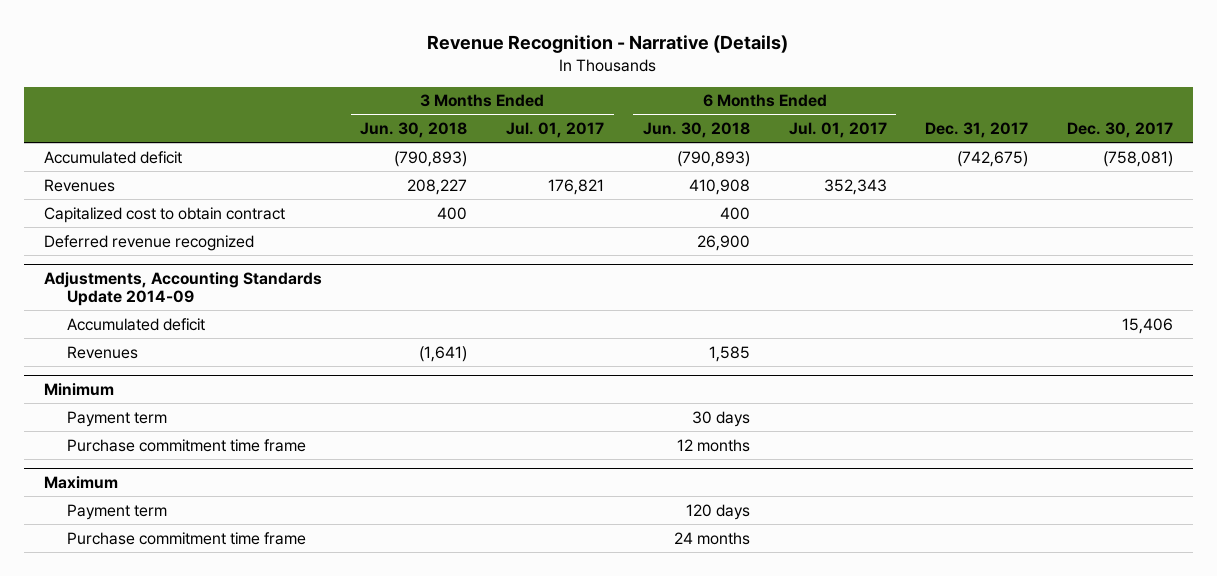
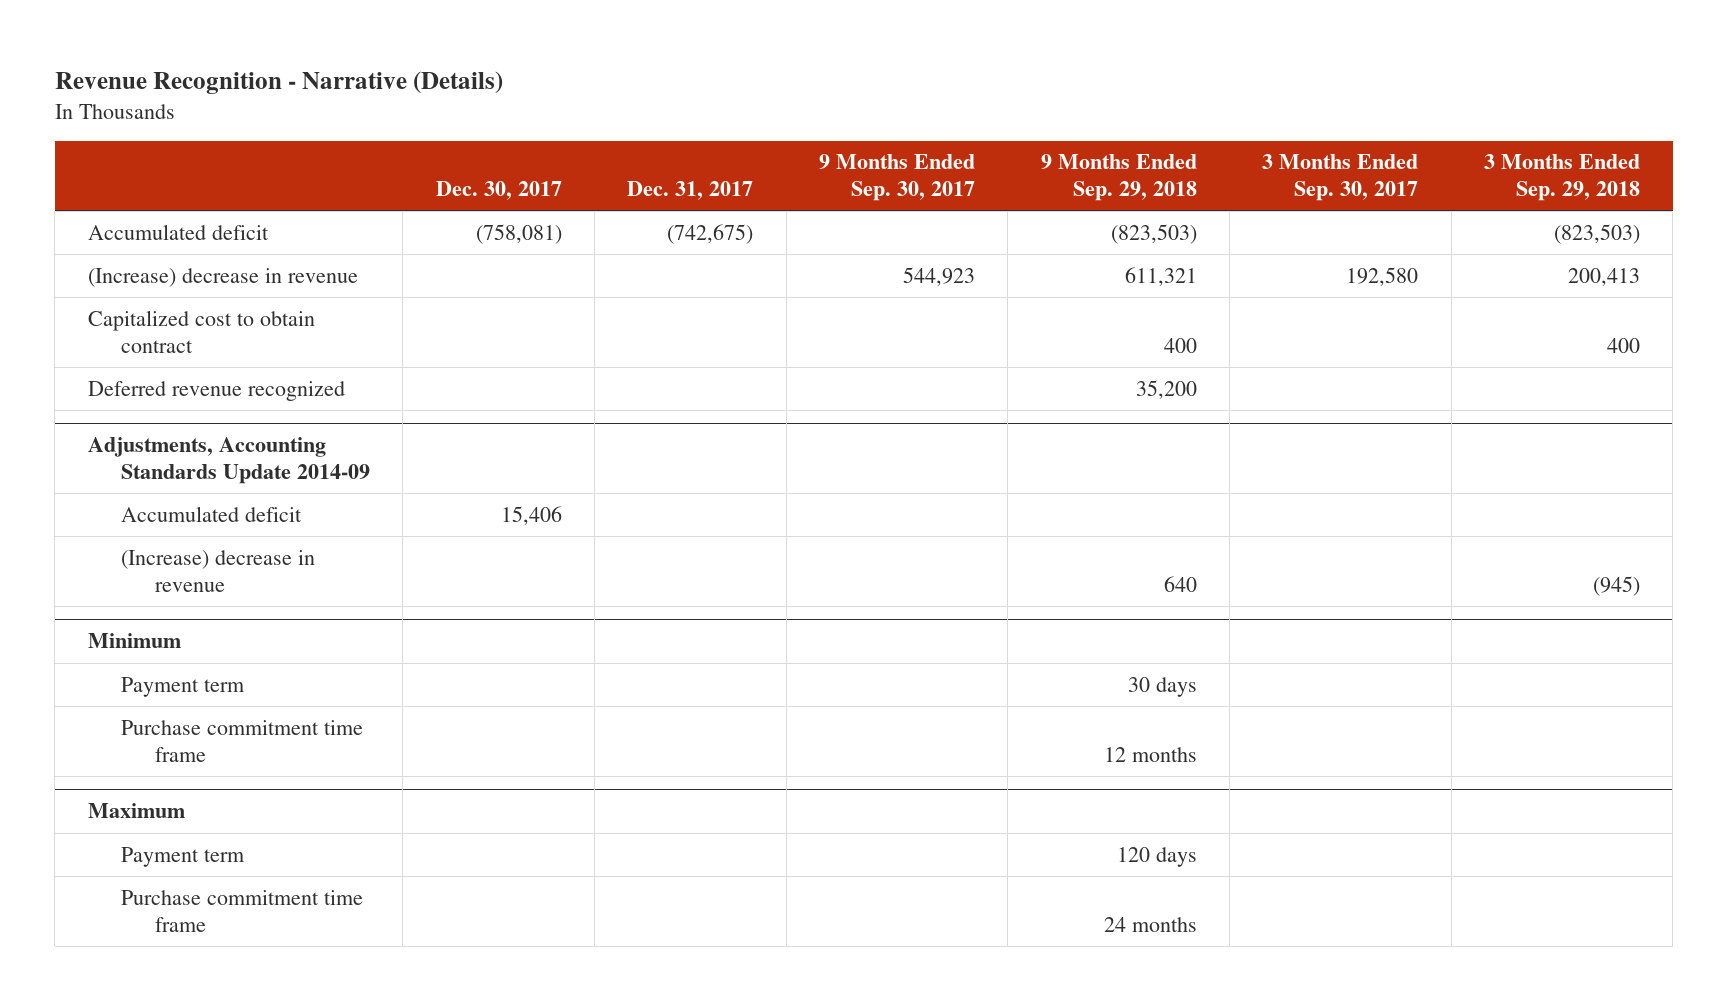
- | 3 Months Ended Jun. 30, 2018 | 3 Months Ended Jul. 01, 2017 | 6 Months Ended Jun. 30, 2018 | 6 Months Ended Jul. 01, 2017 | Dec. 31, 2017 | Dec. 30, 2017
+ | Dec. 30, 2017 | Dec. 31, 2017 | 9 Months Ended Sep. 30, 2017 | 9 Months Ended Sep. 29, 2018 | 3 Months Ended Sep. 30, 2017 | 3 Months Ended Sep. 29, 2018
- Revenues | 208,227 | 176,821 | 410,908 | 352,343 | |
+ (Increase) decrease in revenue | | | 544,923 | 611,321 | 192,580 | 200,413
@ Adjustments, Accounting Standards Update 2014-09
- Revenues | (1,641) | | 1,585 | | |
+ (Increase) decrease in revenue | | | | 640 | | (945)

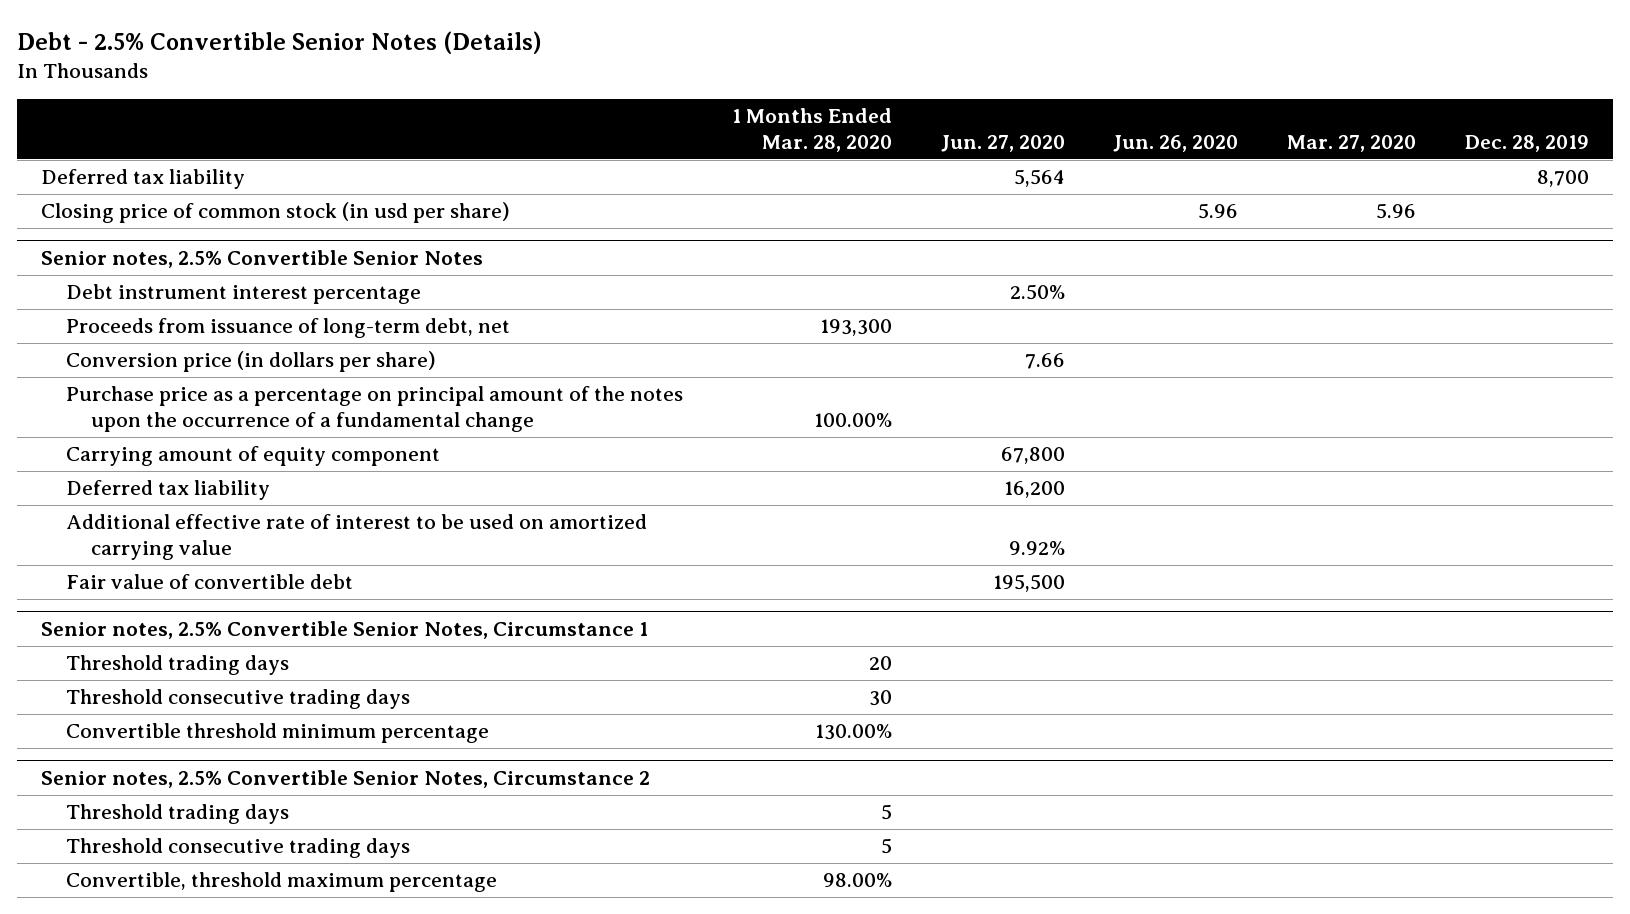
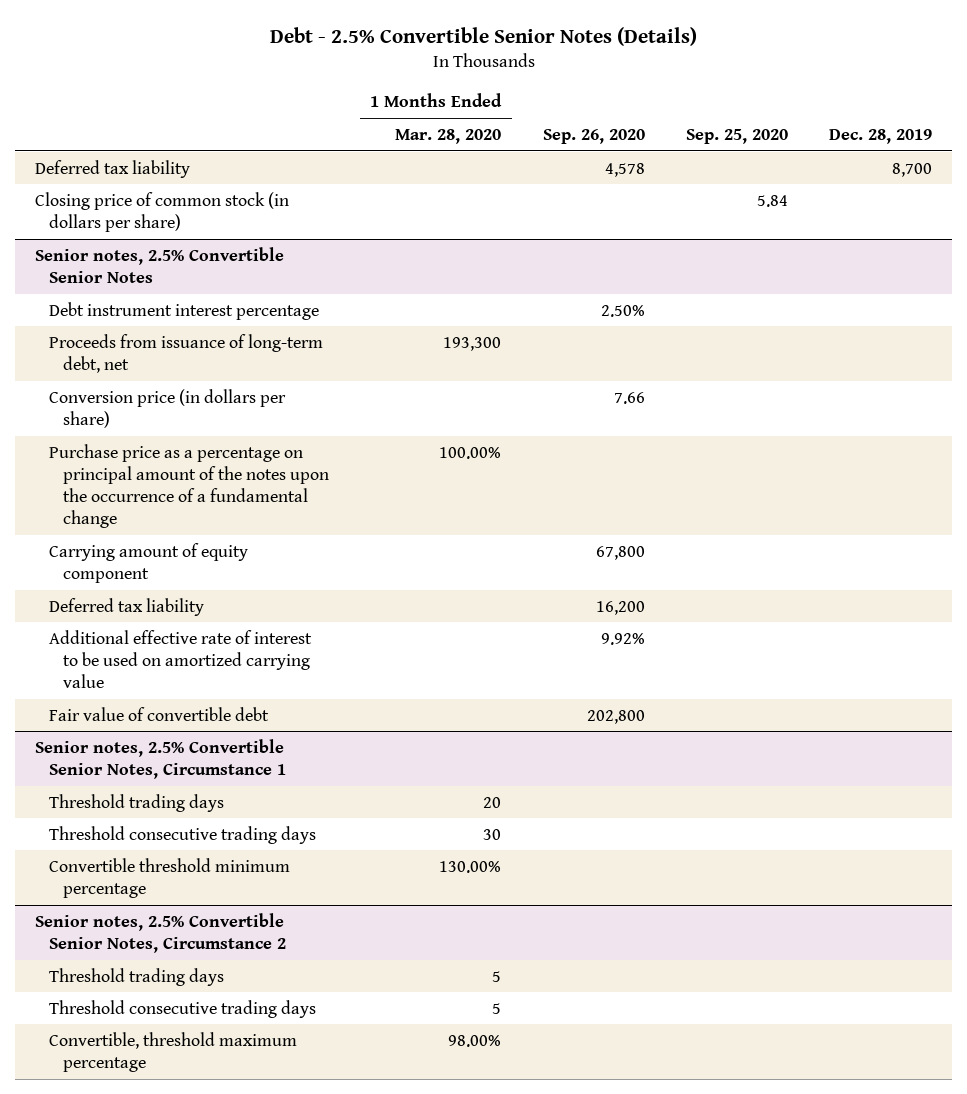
- | 1 Months Ended Mar. 28, 2020 | Jun. 27, 2020 | Jun. 26, 2020 | Mar. 27, 2020 | Dec. 28, 2019
+ | 1 Months Ended Mar. 28, 2020 | Sep. 26, 2020 | Sep. 25, 2020 | Dec. 28, 2019
- Closing price of common stock (in usd per share) | | | 5.96 | 5.96 |
+ Closing price of common stock (in dollars per share) | | | 5.84 |

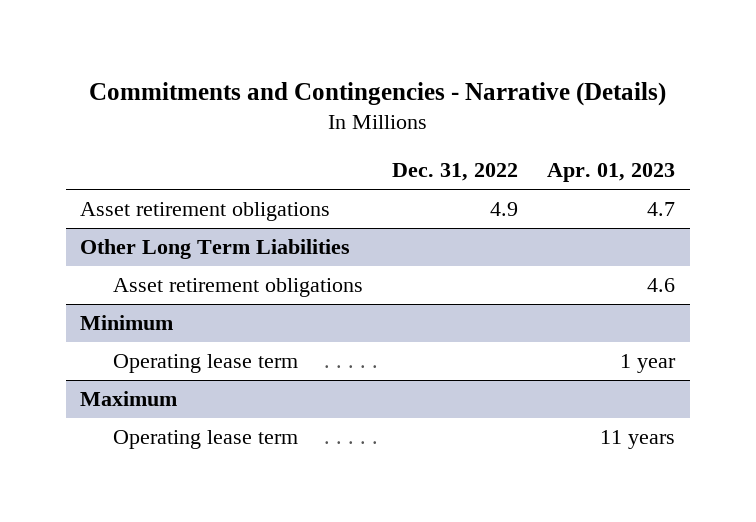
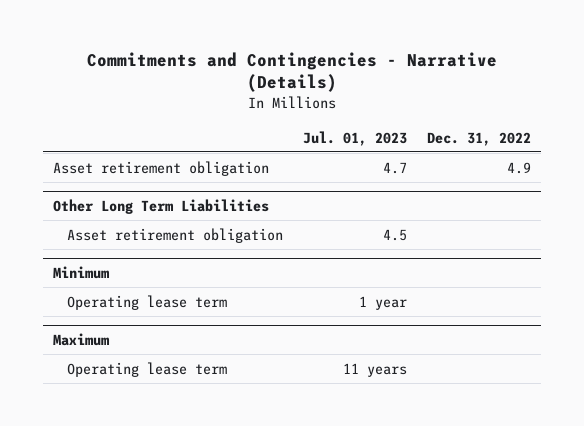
- | Dec. 31, 2022 | Apr. 01, 2023
+ | Jul. 01, 2023 | Dec. 31, 2022
- Asset retirement obligations | 4.9 | 4.7
+ Asset retirement obligation | 4.7 | 4.9
@ Other Long Term Liabilities
- Asset retirement obligations | | 4.6
+ Asset retirement obligation | 4.5 |

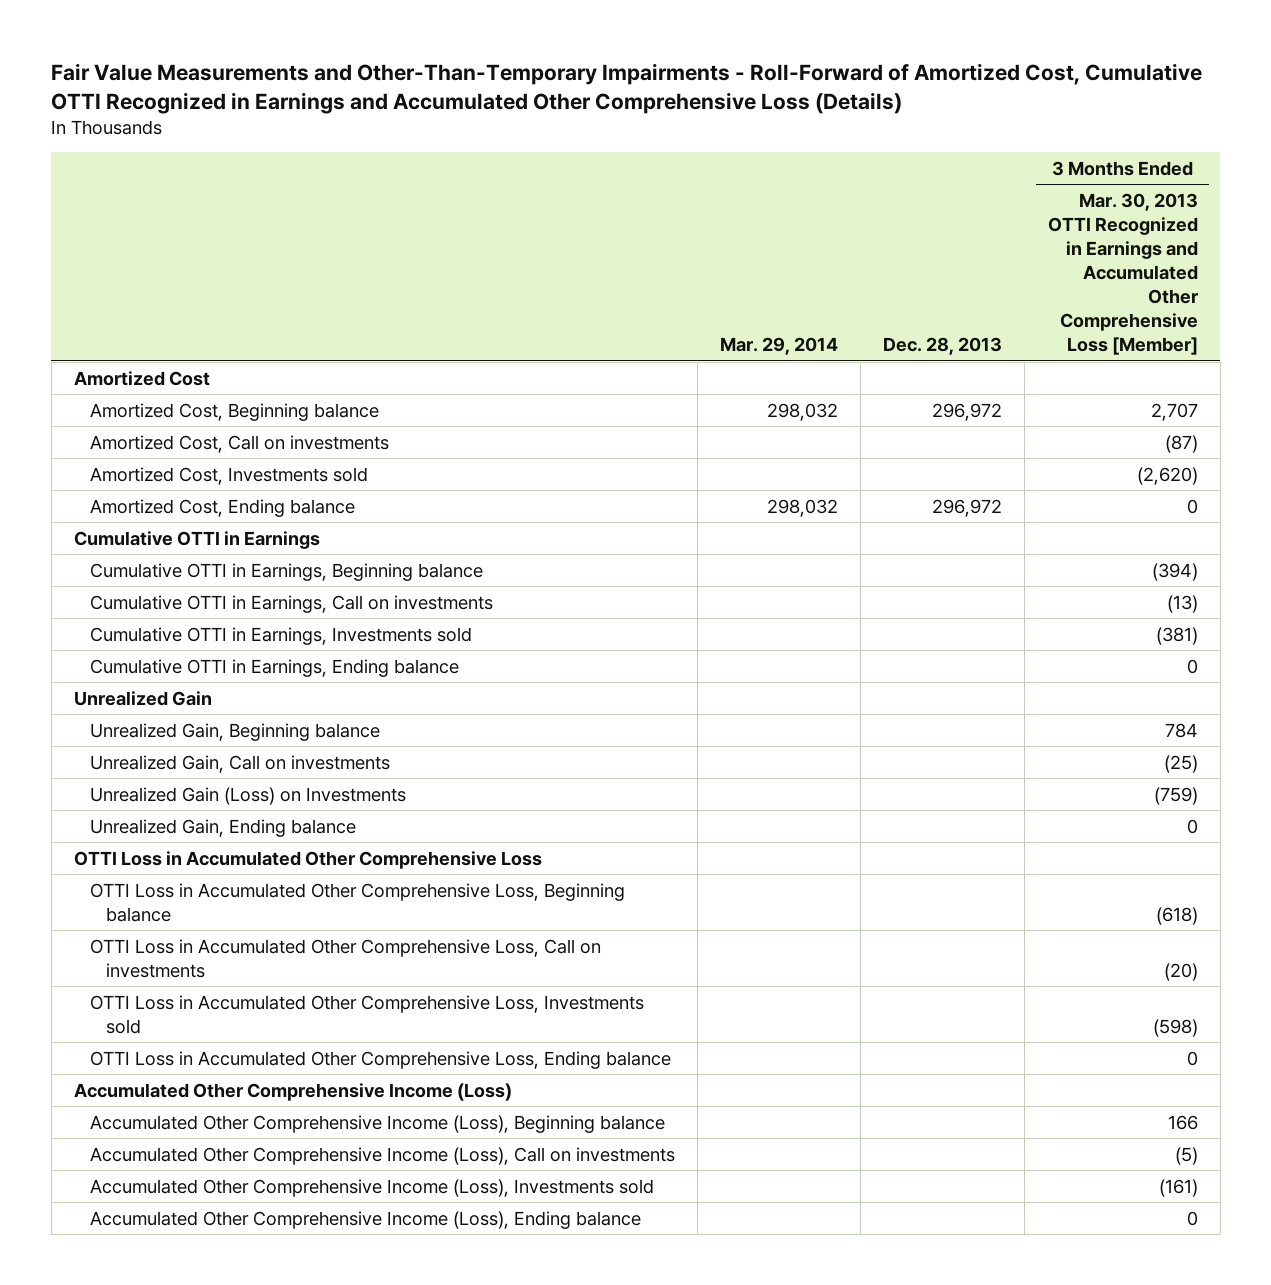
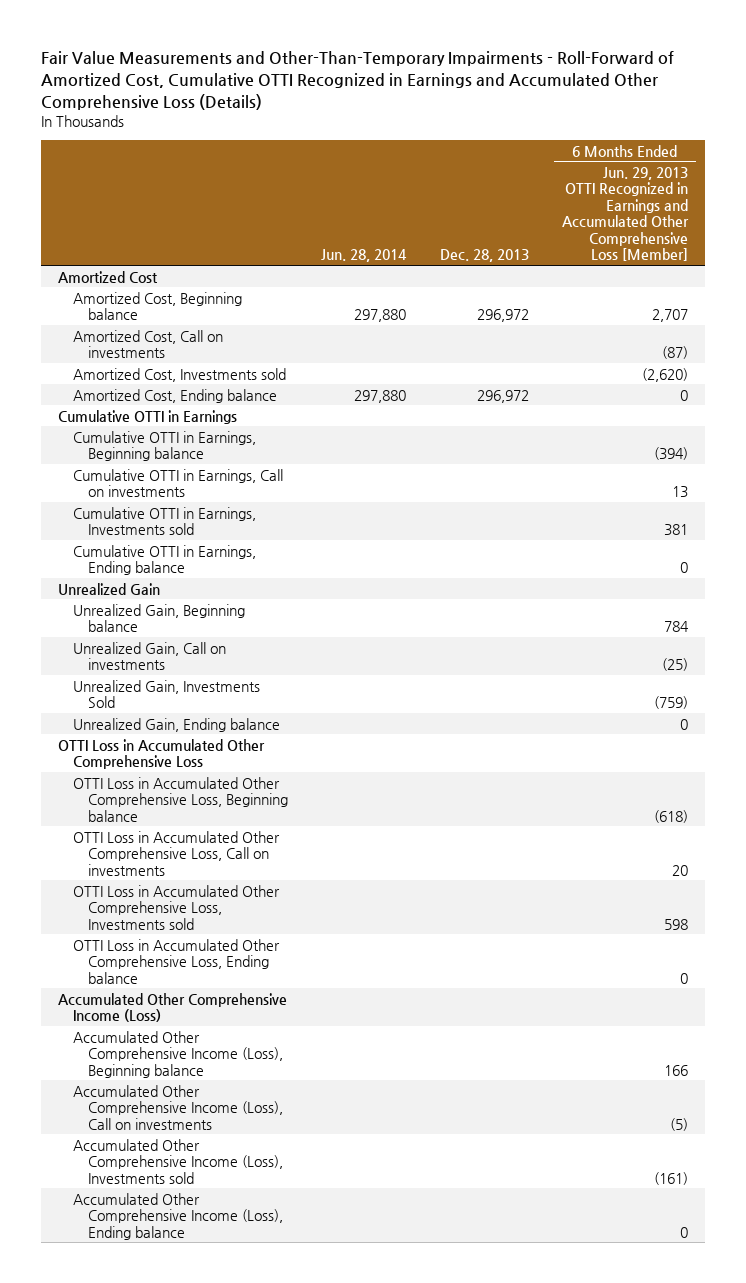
- | Mar. 29, 2014 | Dec. 28, 2013 | 3 Months Ended Mar. 30, 2013 OTTI Recognized in Earnings and Accumulated Other Comprehensive Loss [Member]
+ | Jun. 28, 2014 | Dec. 28, 2013 | 6 Months Ended Jun. 29, 2013 OTTI Recognized in Earnings and Accumulated Other Comprehensive Loss [Member]
- Unrealized Gain (Loss) on Investments | | | (759)
+ Unrealized Gain, Investments Sold | | | (759)

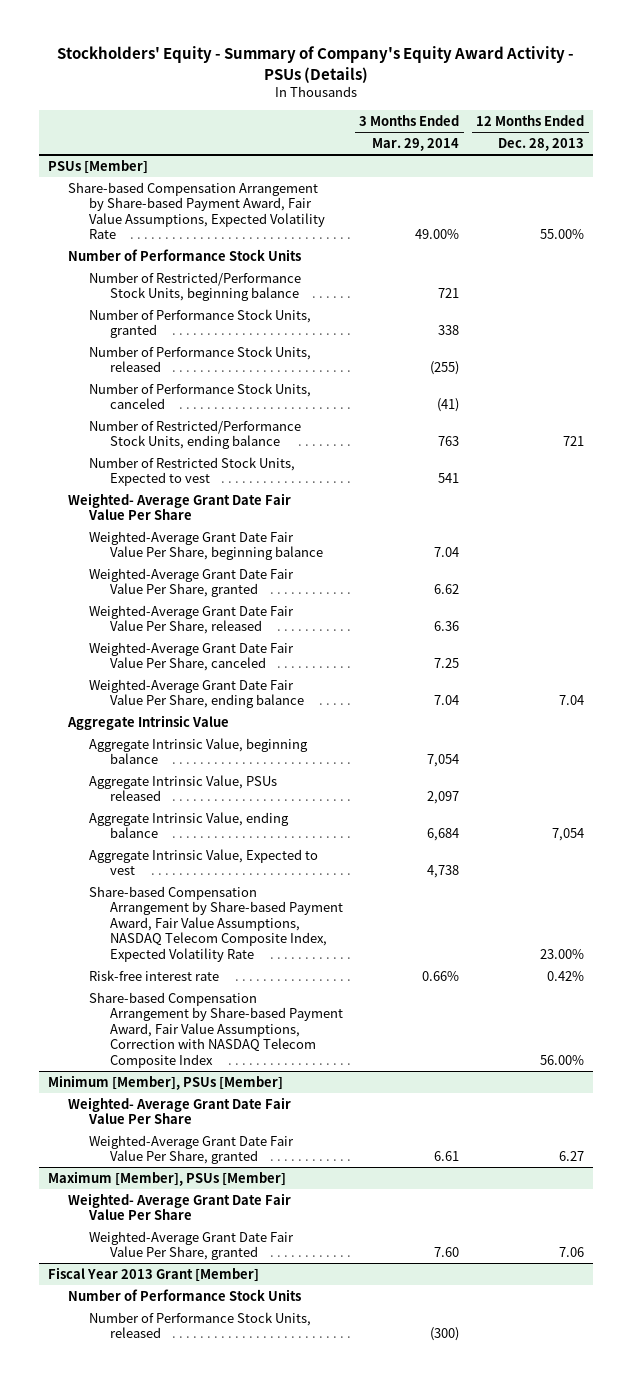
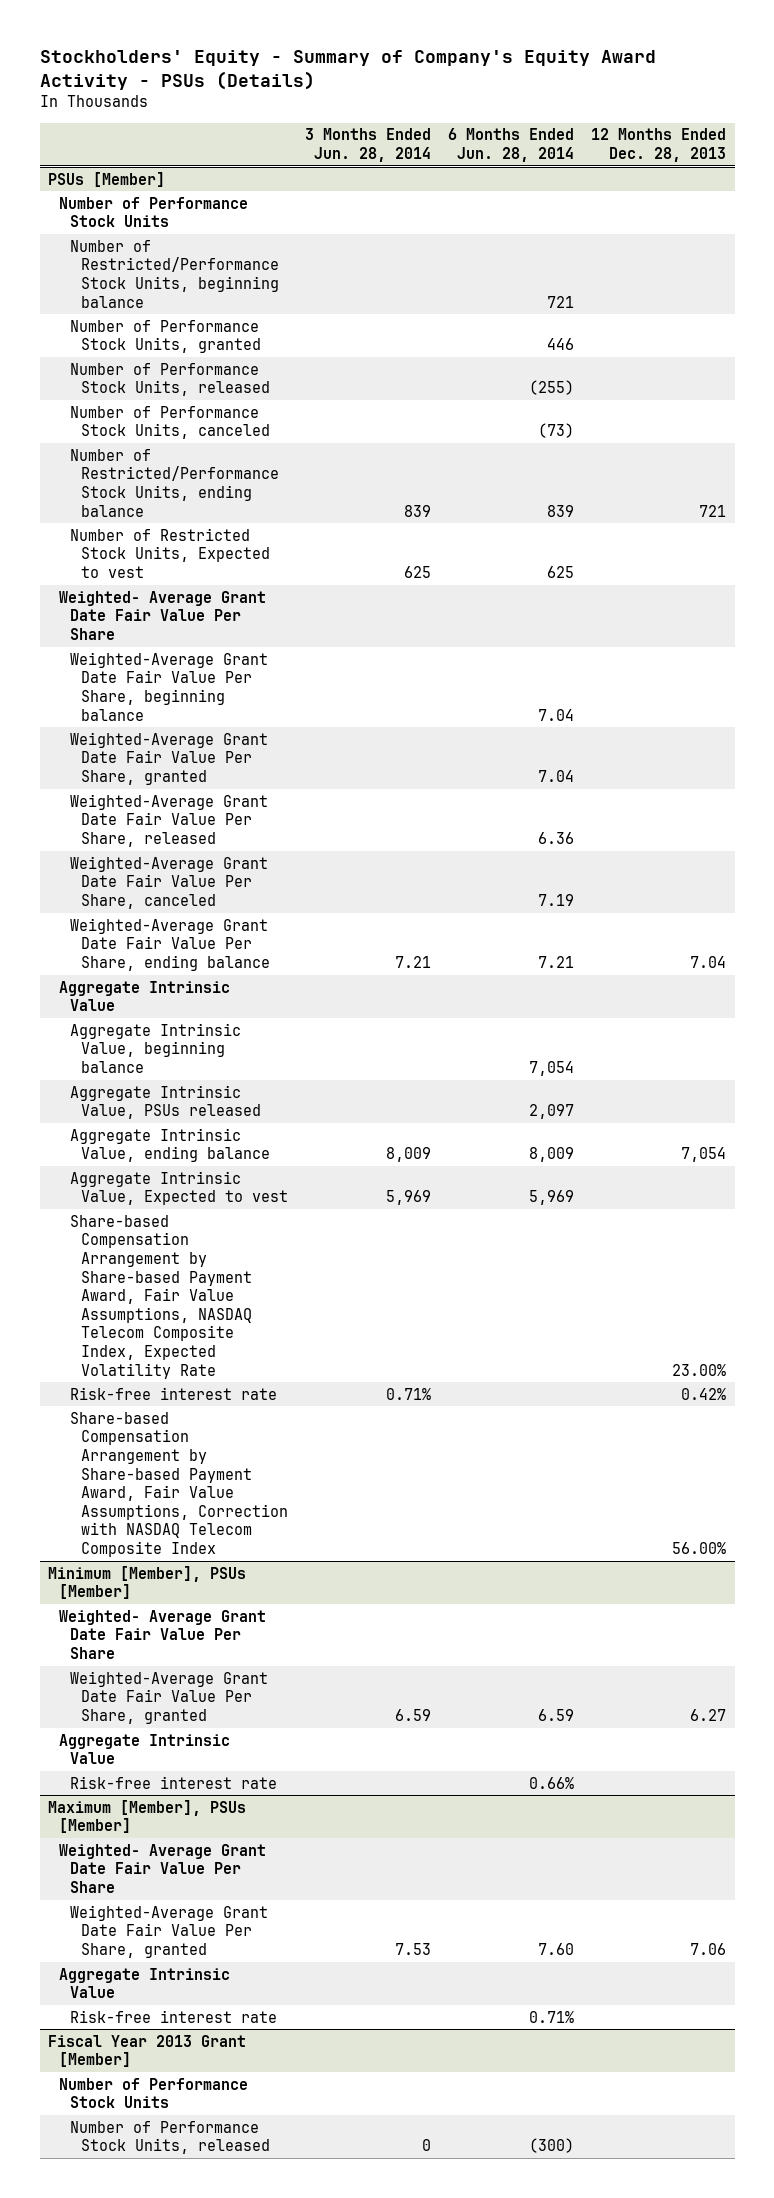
- | 3 Months Ended Mar. 29, 2014 | 12 Months Ended Dec. 28, 2013
+ | 3 Months Ended Jun. 28, 2014 | 6 Months Ended Jun. 28, 2014 | 12 Months Ended Dec. 28, 2013
@ PSUs [Member]
- Share-based Compensation Arrangement by Share-based Payment Award, Fair Value Assumptions, Expected Volatility Rate | 49.00% | 55.00%
@ Minimum [Member], PSUs [Member]
+ Aggregate Intrinsic Value
+ Risk-free interest rate | | 0.66% |
@ Maximum [Member], PSUs [Member]
+ Aggregate Intrinsic Value
+ Risk-free interest rate | | 0.71% |

